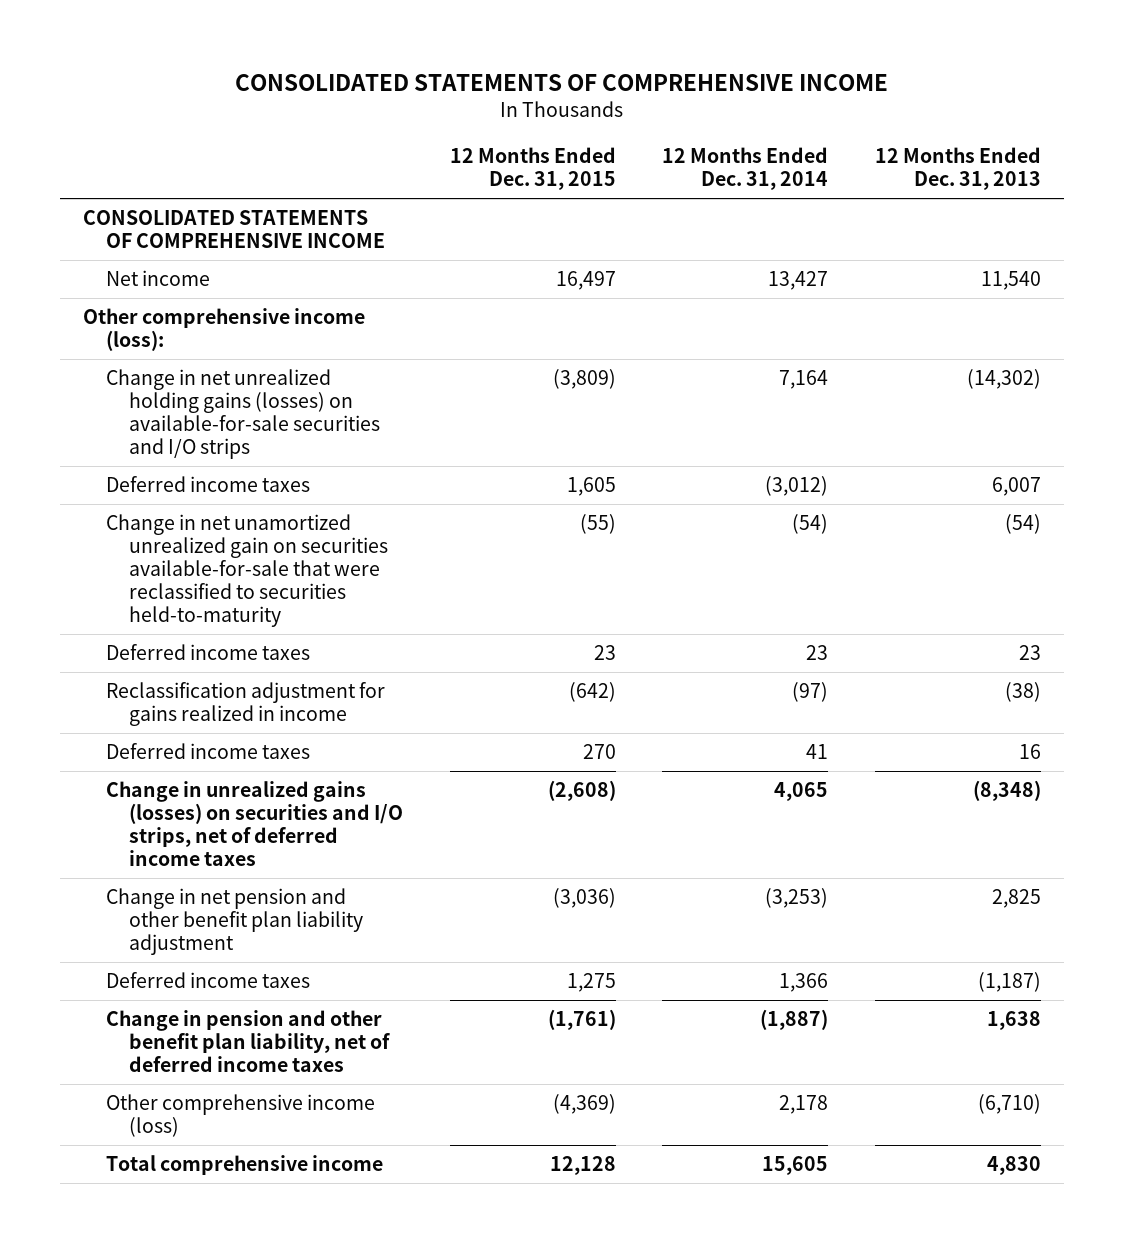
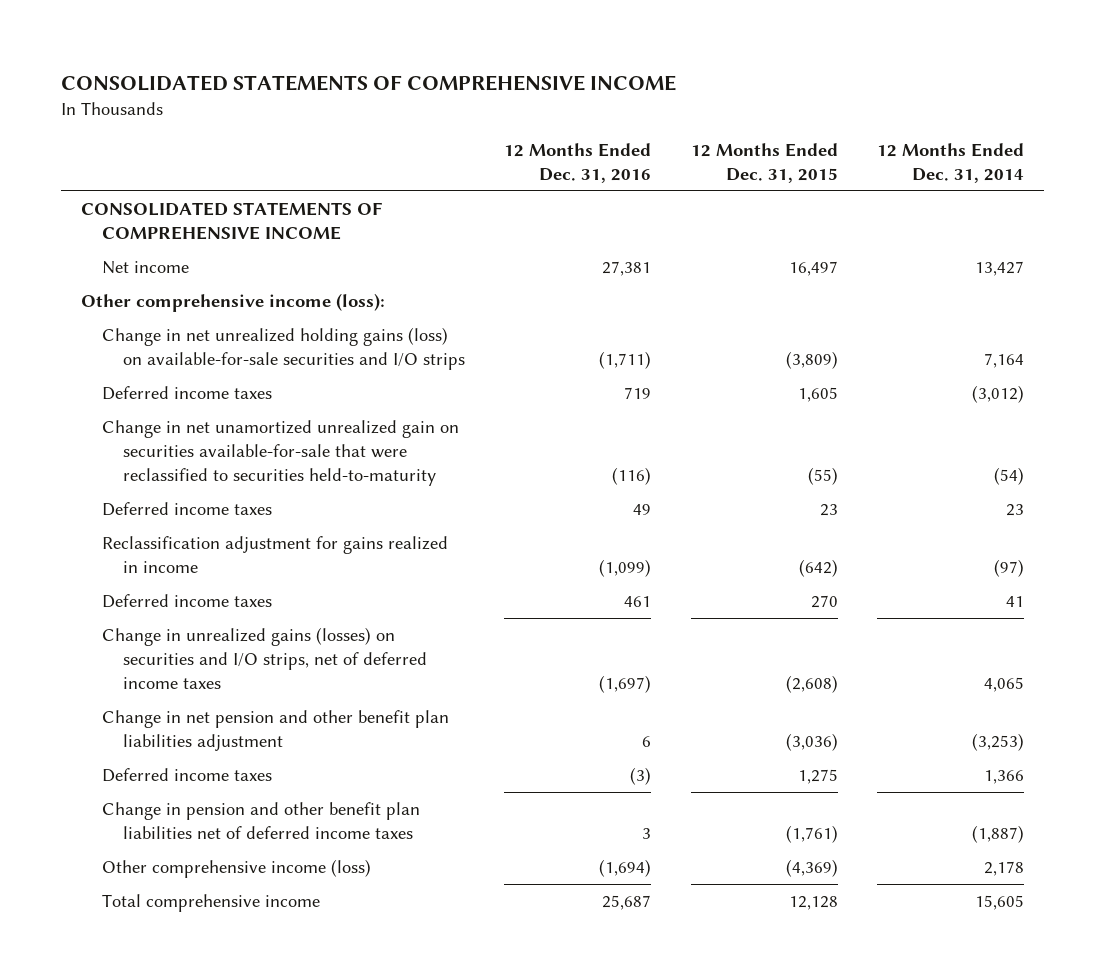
- | 12 Months Ended Dec. 31, 2015 | 12 Months Ended Dec. 31, 2014 | 12 Months Ended Dec. 31, 2013
+ | 12 Months Ended Dec. 31, 2016 | 12 Months Ended Dec. 31, 2015 | 12 Months Ended Dec. 31, 2014
- Change in net unrealized holding gains (losses) on available-for-sale securities and I/O strips | (3,809) | 7,164 | (14,302)
+ Change in net unrealized holding gains (loss) on available-for-sale securities and I/O strips | (1,711) | (3,809) | 7,164
- Change in net pension and other benefit plan liability adjustment | (3,036) | (3,253) | 2,825
+ Change in net pension and other benefit plan liabilities adjustment | 6 | (3,036) | (3,253)
- Change in pension and other benefit plan liability, net of deferred income taxes | (1,761) | (1,887) | 1,638
+ Change in pension and other benefit plan liabilities net of deferred income taxes | 3 | (1,761) | (1,887)

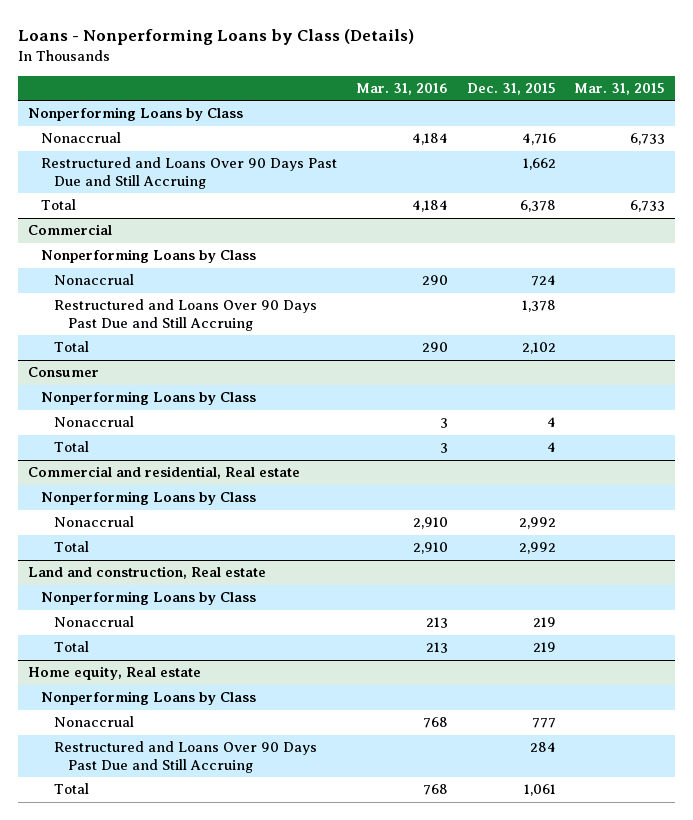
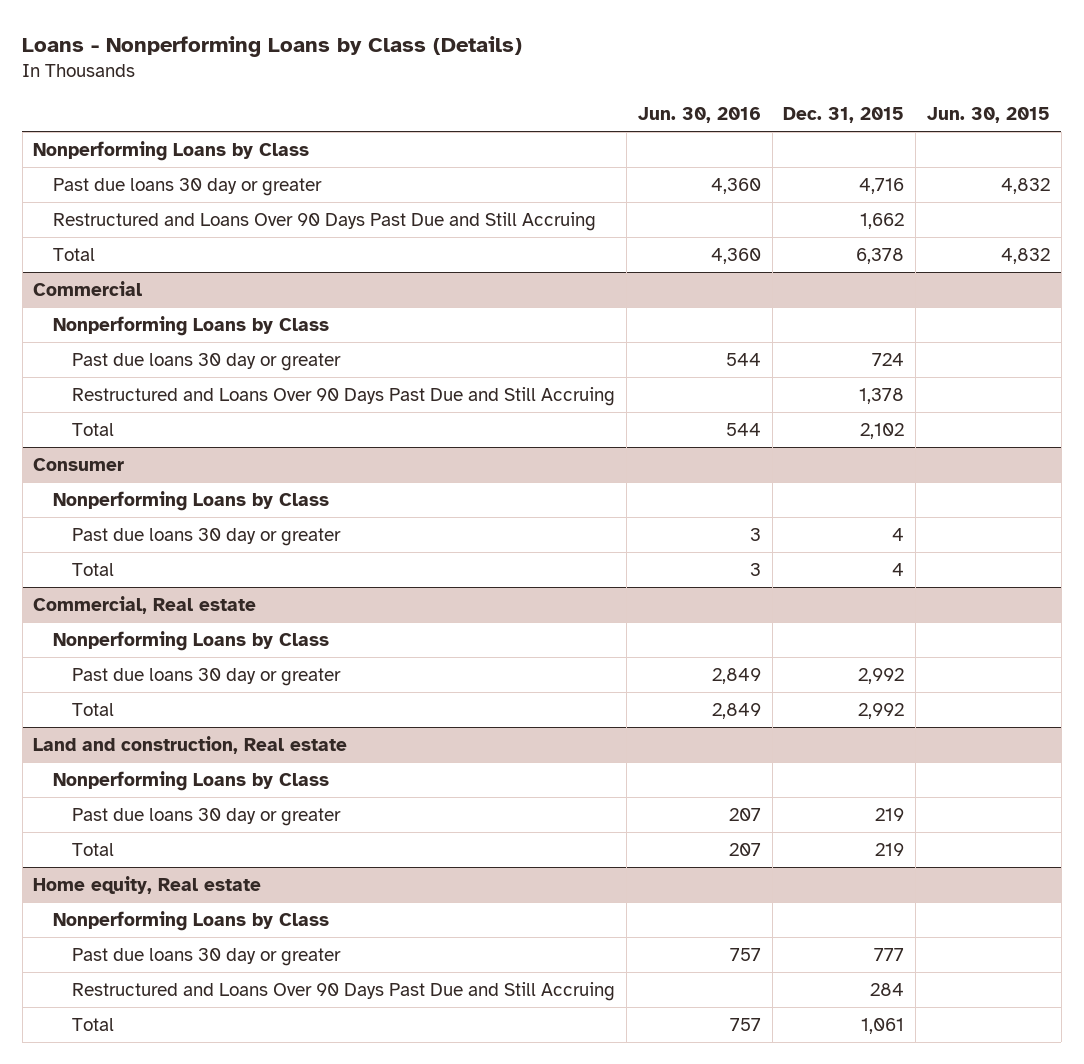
- | Mar. 31, 2016 | Dec. 31, 2015 | Mar. 31, 2015
+ | Jun. 30, 2016 | Dec. 31, 2015 | Jun. 30, 2015
- Nonaccrual | 4,184 | 4,716 | 6,733
+ Past due loans 30 day or greater | 4,360 | 4,716 | 4,832
@ Commercial
- Nonaccrual | 290 | 724 |
+ Past due loans 30 day or greater | 544 | 724 |
@ Consumer
- Nonaccrual | 3 | 4 |
+ Past due loans 30 day or greater | 3 | 4 |
- Commercial and residential, Real estate
+ Commercial, Real estate
- Nonaccrual | 2,910 | 2,992 |
+ Past due loans 30 day or greater | 2,849 | 2,992 |
@ Land and construction, Real estate
- Nonaccrual | 213 | 219 |
+ Past due loans 30 day or greater | 207 | 219 |
@ Home equity, Real estate
- Nonaccrual | 768 | 777 |
+ Past due loans 30 day or greater | 757 | 777 |

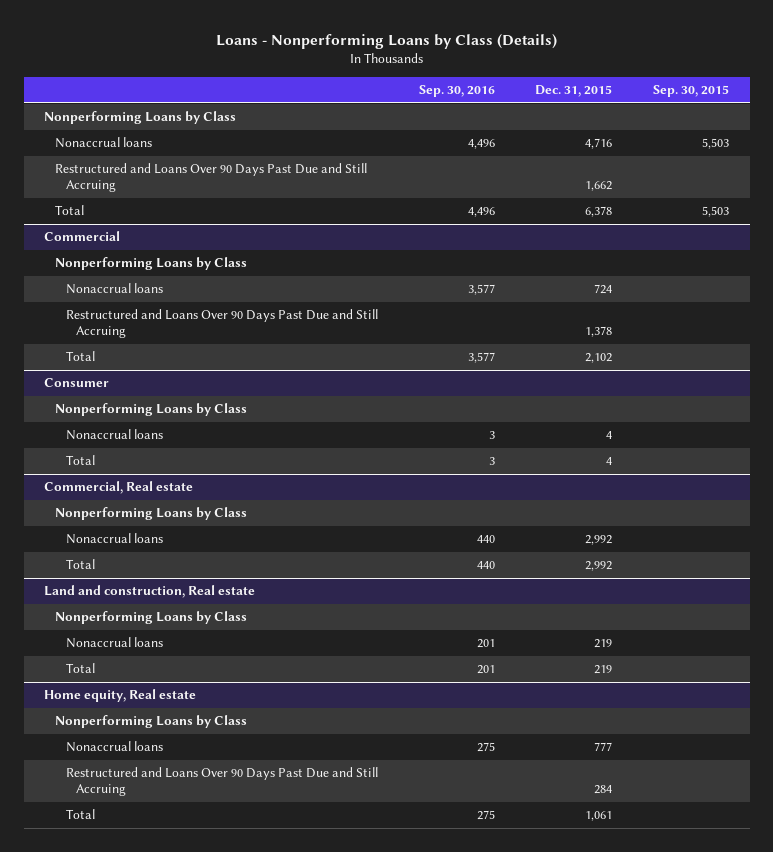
- | Jun. 30, 2016 | Dec. 31, 2015 | Jun. 30, 2015
+ | Sep. 30, 2016 | Dec. 31, 2015 | Sep. 30, 2015
- Past due loans 30 day or greater | 4,360 | 4,716 | 4,832
+ Nonaccrual loans | 4,496 | 4,716 | 5,503
@ Commercial
- Past due loans 30 day or greater | 544 | 724 |
+ Nonaccrual loans | 3,577 | 724 |
@ Consumer
- Past due loans 30 day or greater | 3 | 4 |
+ Nonaccrual loans | 3 | 4 |
@ Commercial, Real estate
- Past due loans 30 day or greater | 2,849 | 2,992 |
+ Nonaccrual loans | 440 | 2,992 |
@ Land and construction, Real estate
- Past due loans 30 day or greater | 207 | 219 |
+ Nonaccrual loans | 201 | 219 |
@ Home equity, Real estate
- Past due loans 30 day or greater | 757 | 777 |
+ Nonaccrual loans | 275 | 777 |

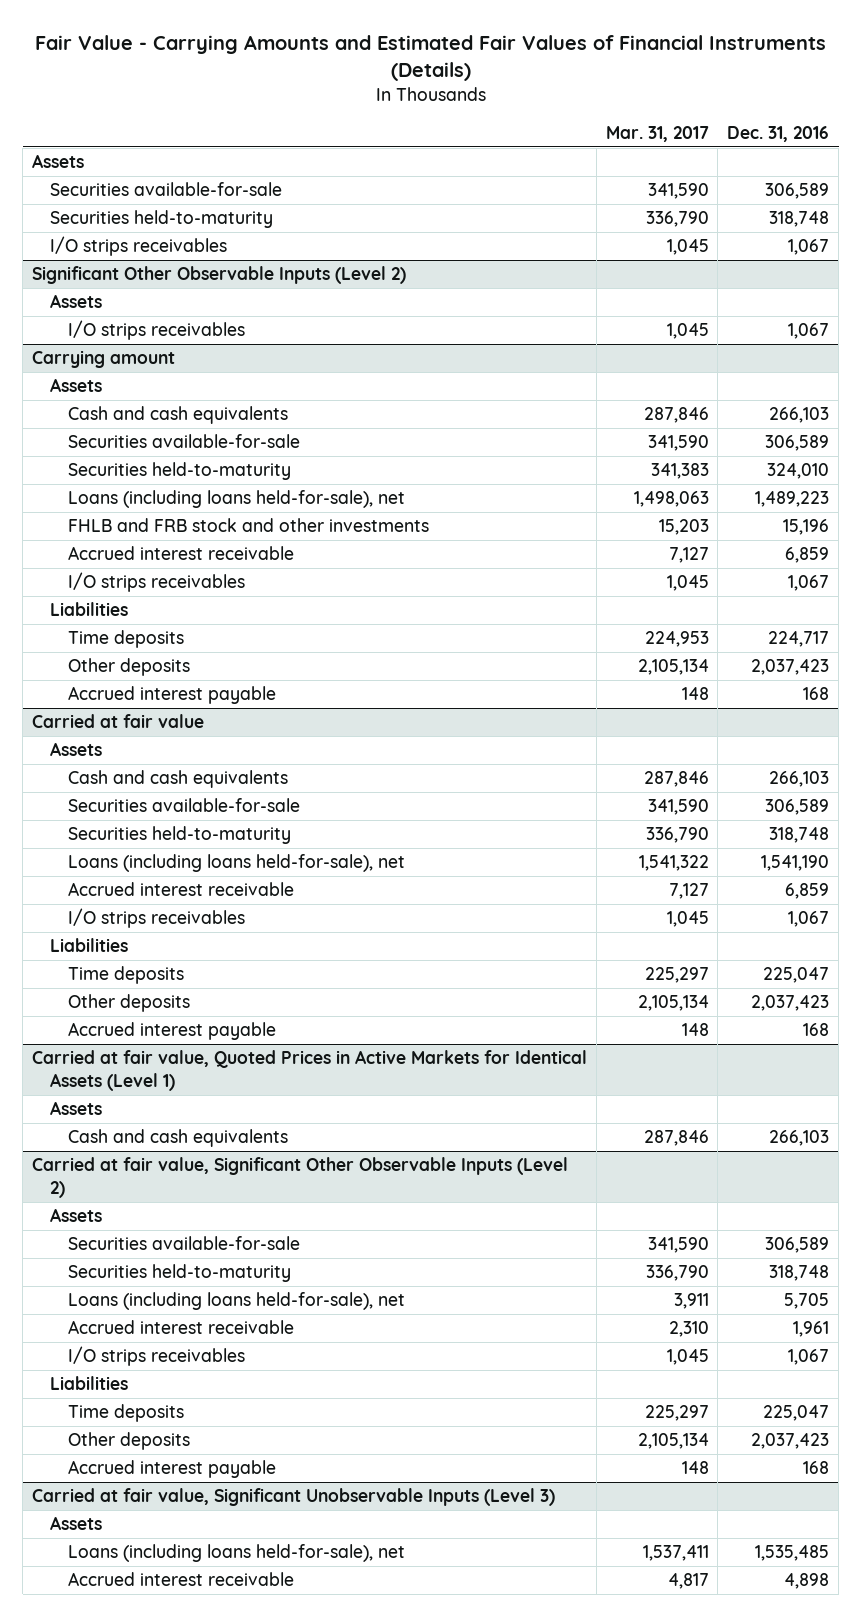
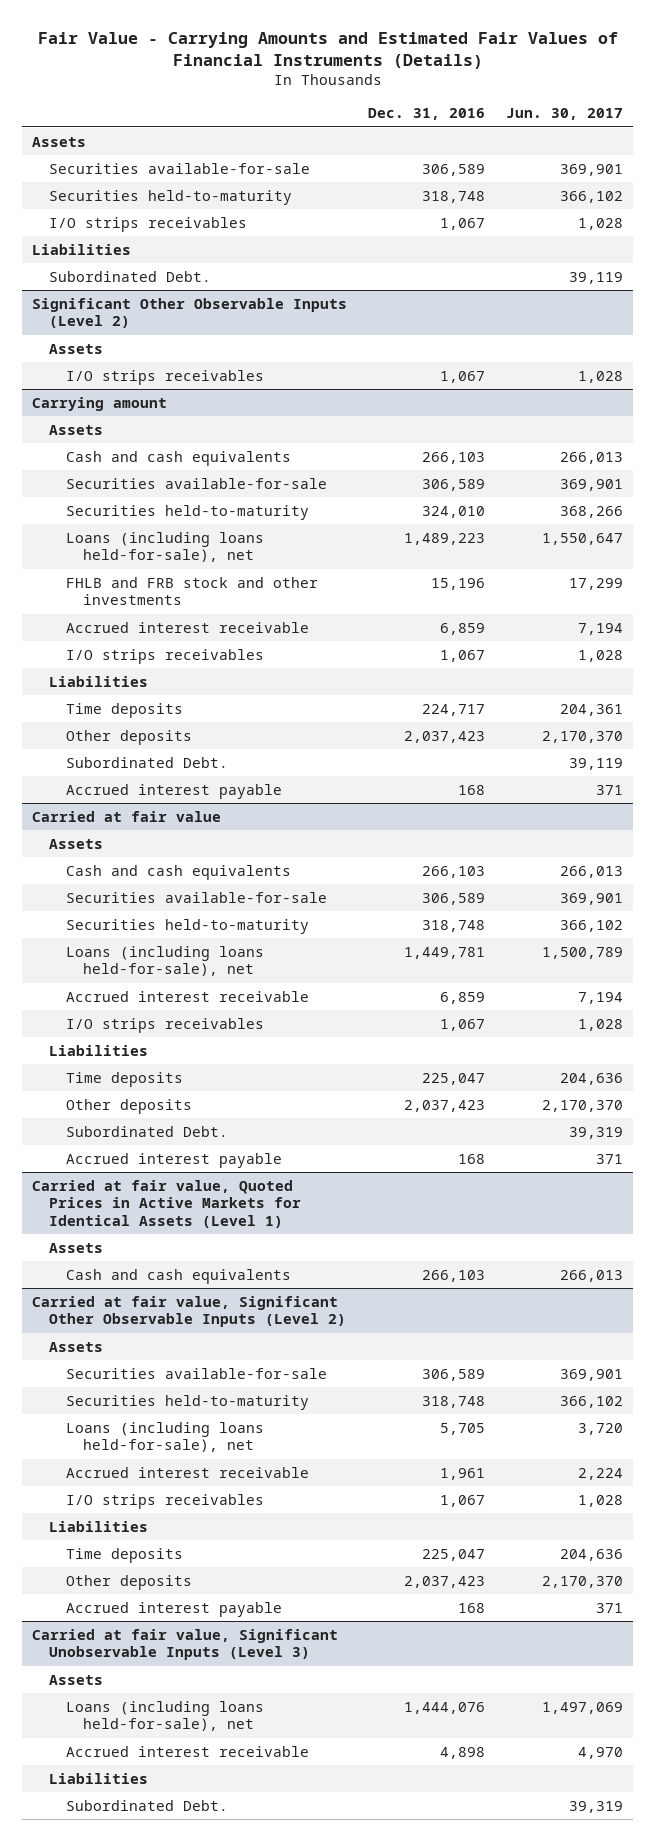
- | Mar. 31, 2017 | Dec. 31, 2016
+ | Dec. 31, 2016 | Jun. 30, 2017
+ Liabilities
+ Subordinated Debt. | | 39,119
@ Carrying amount
+ Subordinated Debt. | | 39,119
@ Carried at fair value
- Loans (including loans held-for-sale), net | 1,541,322 | 1,541,190
+ Loans (including loans held-for-sale), net | 1,449,781 | 1,500,789
+ Subordinated Debt. | | 39,319
@ Carried at fair value, Significant Unobservable Inputs (Level 3)
- Loans (including loans held-for-sale), net | 1,537,411 | 1,535,485
+ Loans (including loans held-for-sale), net | 1,444,076 | 1,497,069
+ Liabilities
+ Subordinated Debt. | | 39,319

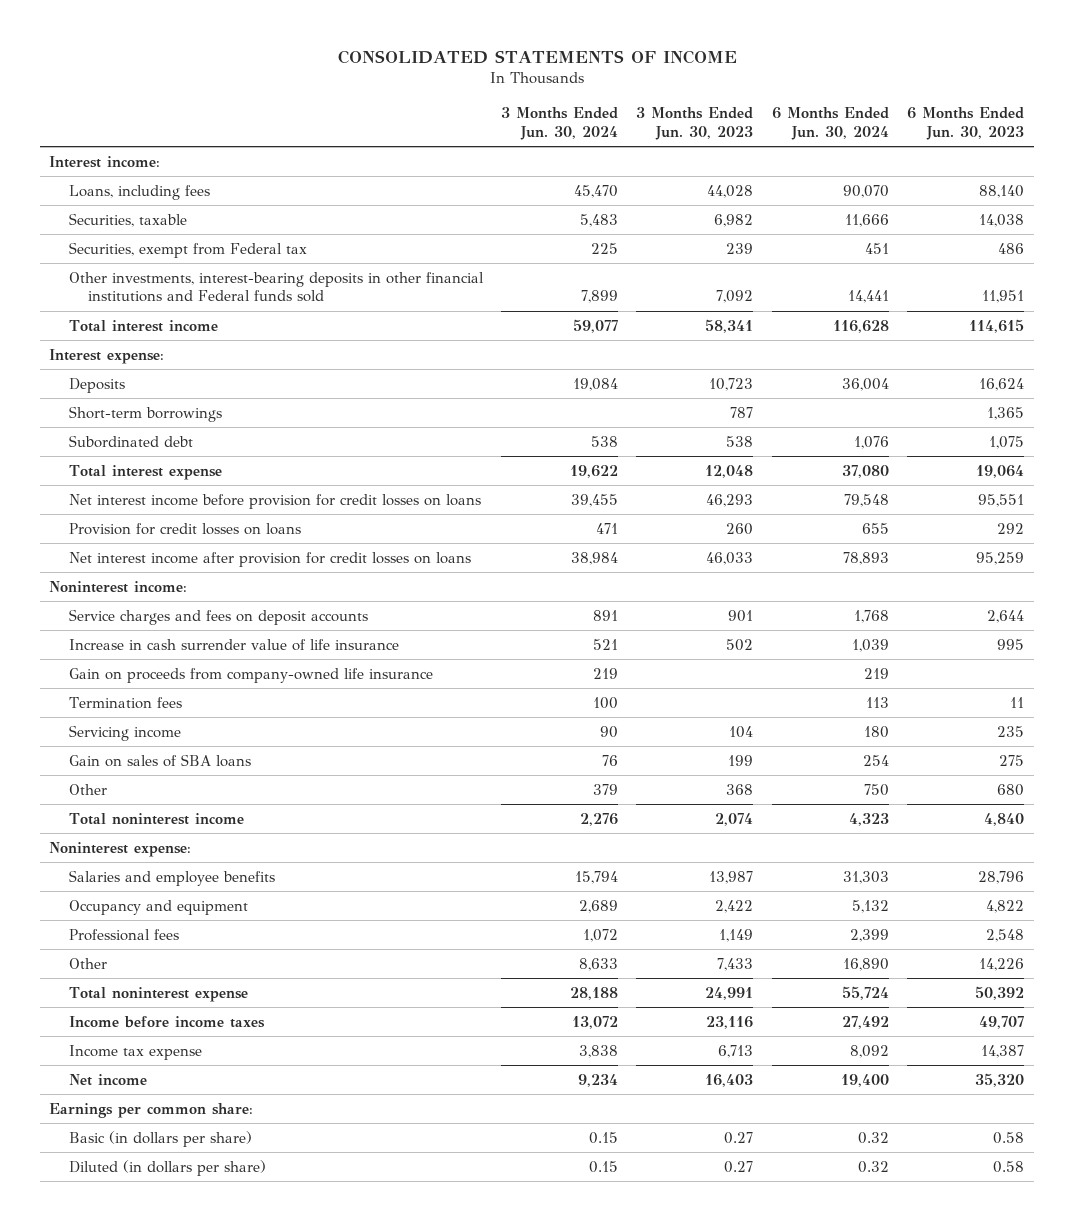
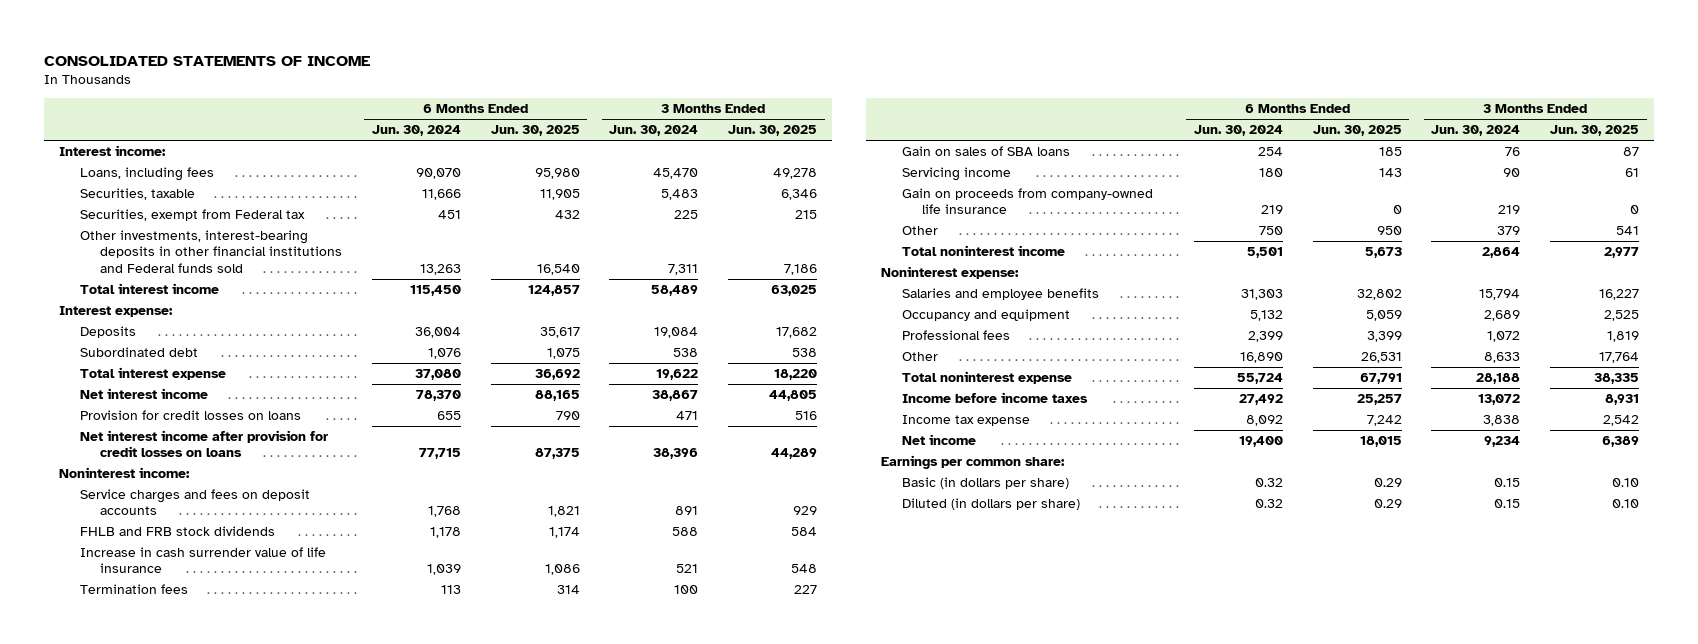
- | 3 Months Ended Jun. 30, 2024 | 3 Months Ended Jun. 30, 2023 | 6 Months Ended Jun. 30, 2024 | 6 Months Ended Jun. 30, 2023
+ | 6 Months Ended Jun. 30, 2024 | 6 Months Ended Jun. 30, 2025 | 3 Months Ended Jun. 30, 2024 | 3 Months Ended Jun. 30, 2025
- Other investments, interest-bearing deposits in other financial institutions and Federal funds sold | 7,899 | 7,092 | 14,441 | 11,951
- Total interest income | 59,077 | 58,341 | 116,628 | 114,615
+ Other investments, interest-bearing deposits in other financial institutions and Federal funds sold | 13,263 | 16,540 | 7,311 | 7,186
+ Total interest income | 115,450 | 124,857 | 58,489 | 63,025
- Short-term borrowings | | 787 | | 1,365
- Net interest income before provision for credit losses on loans | 39,455 | 46,293 | 79,548 | 95,551
+ Net interest income | 78,370 | 88,165 | 38,867 | 44,805
- Net interest income after provision for credit losses on loans | 38,984 | 46,033 | 78,893 | 95,259
+ Net interest income after provision for credit losses on loans | 77,715 | 87,375 | 38,396 | 44,289
+ FHLB and FRB stock dividends | 1,178 | 1,174 | 588 | 584
moved down: Servicing income | 180 | 143 | 90 | 61
moved down: Gain on proceeds from company-owned life insurance | 219 | 0 | 219 | 0
- Total noninterest income | 2,276 | 2,074 | 4,323 | 4,840
+ Total noninterest income | 5,501 | 5,673 | 2,864 | 2,977

